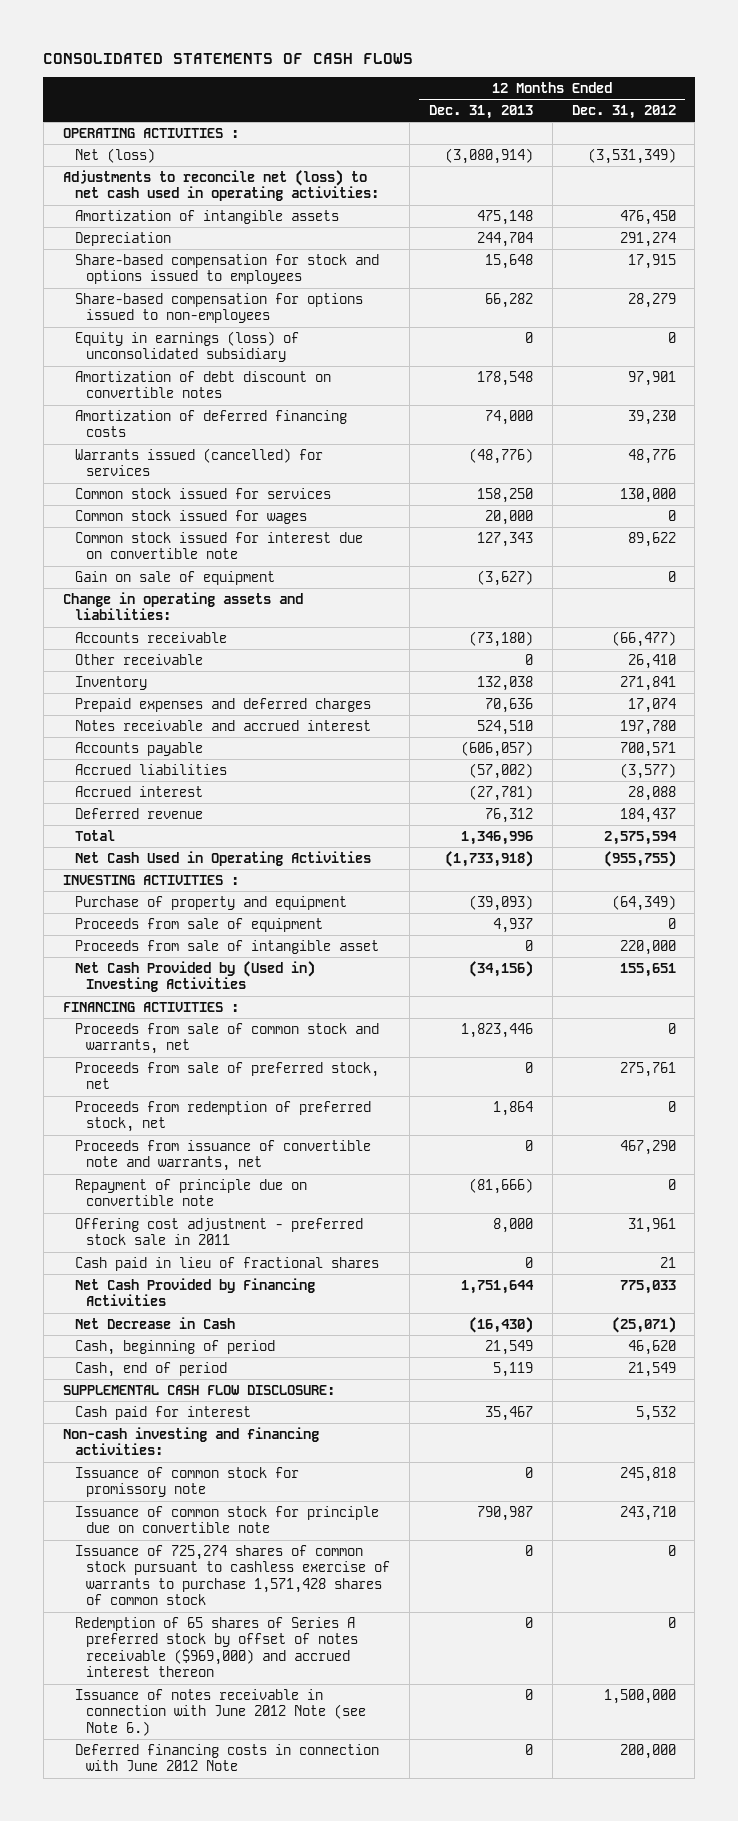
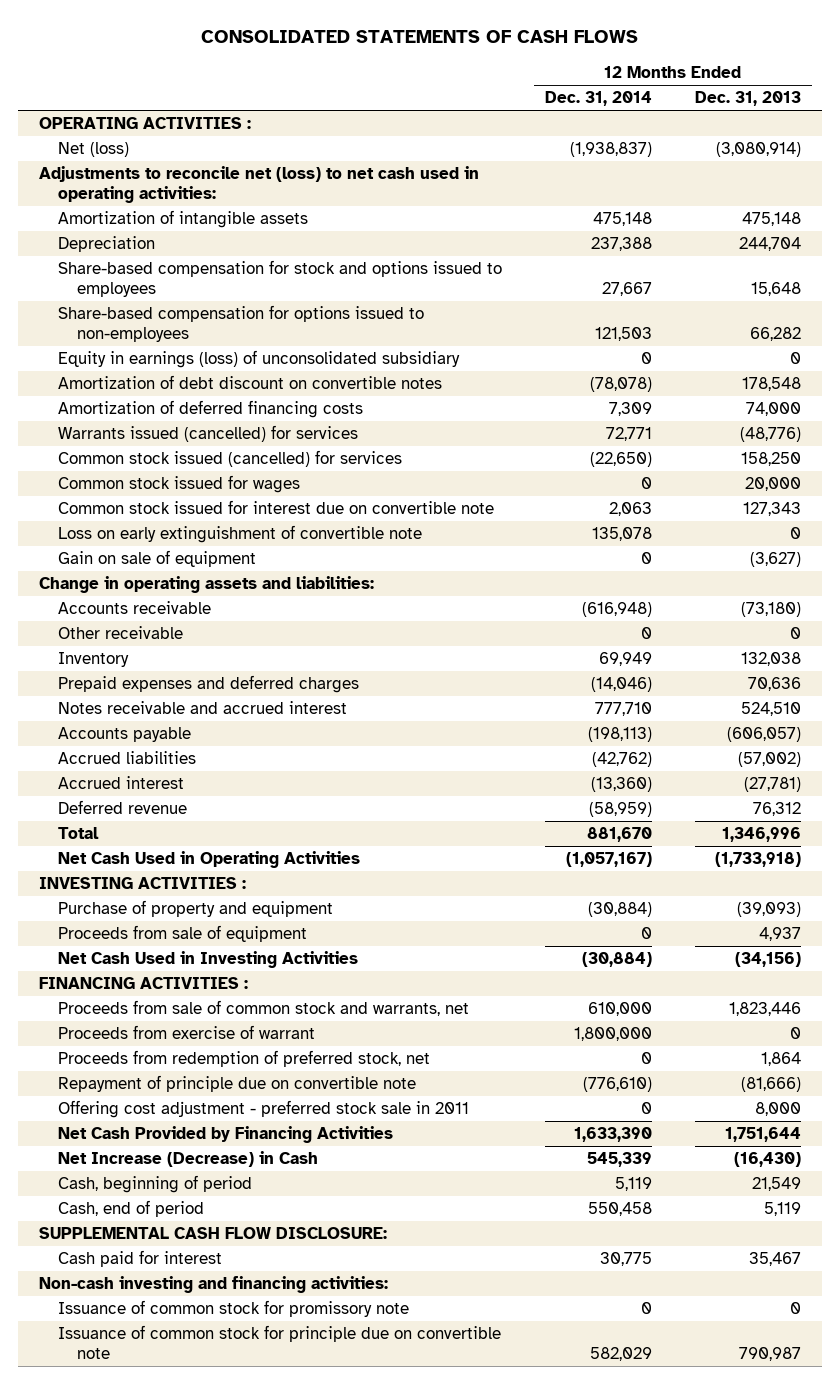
- | 12 Months Ended Dec. 31, 2013 | 12 Months Ended Dec. 31, 2012
+ | 12 Months Ended Dec. 31, 2014 | 12 Months Ended Dec. 31, 2013
- Common stock issued for services | 158,250 | 130,000
+ Common stock issued (cancelled) for services | (22,650) | 158,250
+ Loss on early extinguishment of convertible note | 135,078 | 0
- Proceeds from sale of intangible asset | 0 | 220,000
- Net Cash Provided by (Used in) Investing Activities | (34,156) | 155,651
+ Net Cash Used in Investing Activities | (30,884) | (34,156)
- Proceeds from sale of preferred stock, net | 0 | 275,761
+ Proceeds from exercise of warrant | 1,800,000 | 0
- Proceeds from issuance of convertible note and warrants, net | 0 | 467,290
- Cash paid in lieu of fractional shares | 0 | 21
- Net Decrease in Cash | (16,430) | (25,071)
+ Net Increase (Decrease) in Cash | 545,339 | (16,430)
- Issuance of 725,274 shares of common stock pursuant to cashless exercise of warrants to purchase 1,571,428 shares of common stock | 0 | 0
- Redemption of 65 shares of Series A preferred stock by offset of notes receivable ($969,000) and accrued interest thereon | 0 | 0
- Issuance of notes receivable in connection with June 2012 Note (see Note 6.) | 0 | 1,500,000
- Deferred financing costs in connection with June 2012 Note | 0 | 200,000

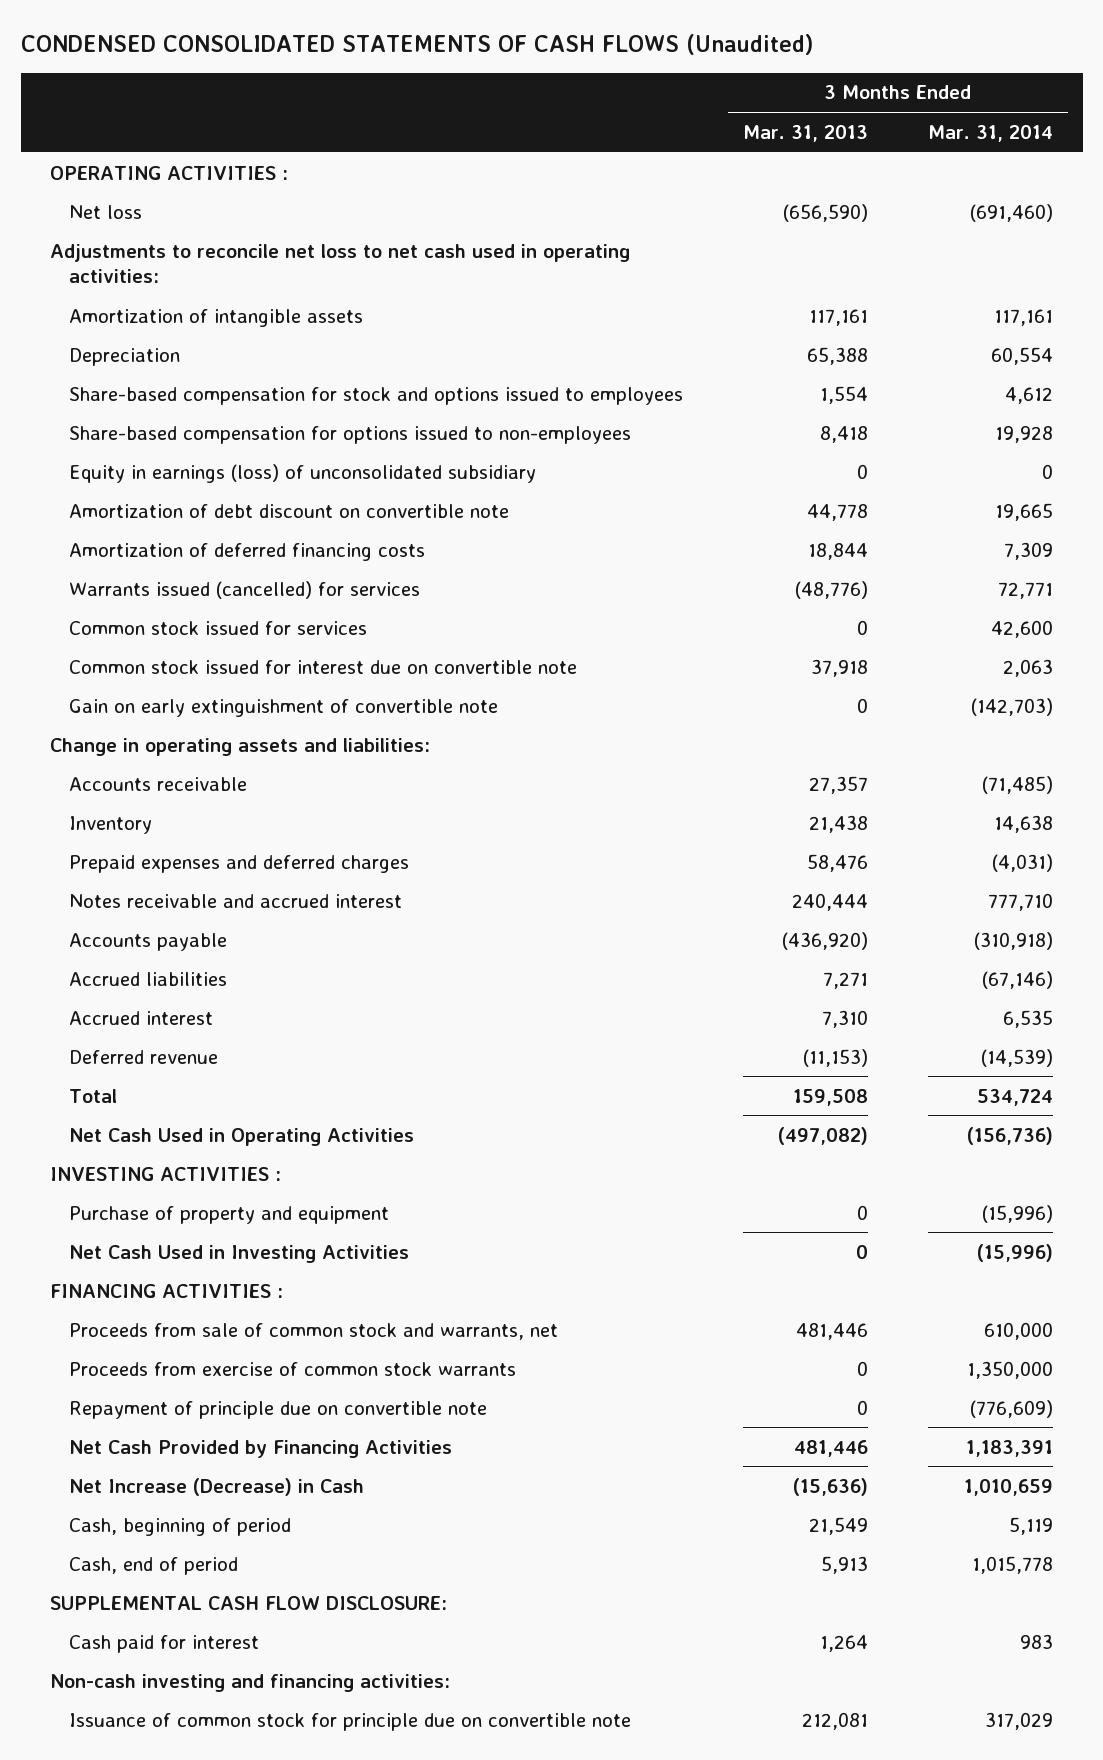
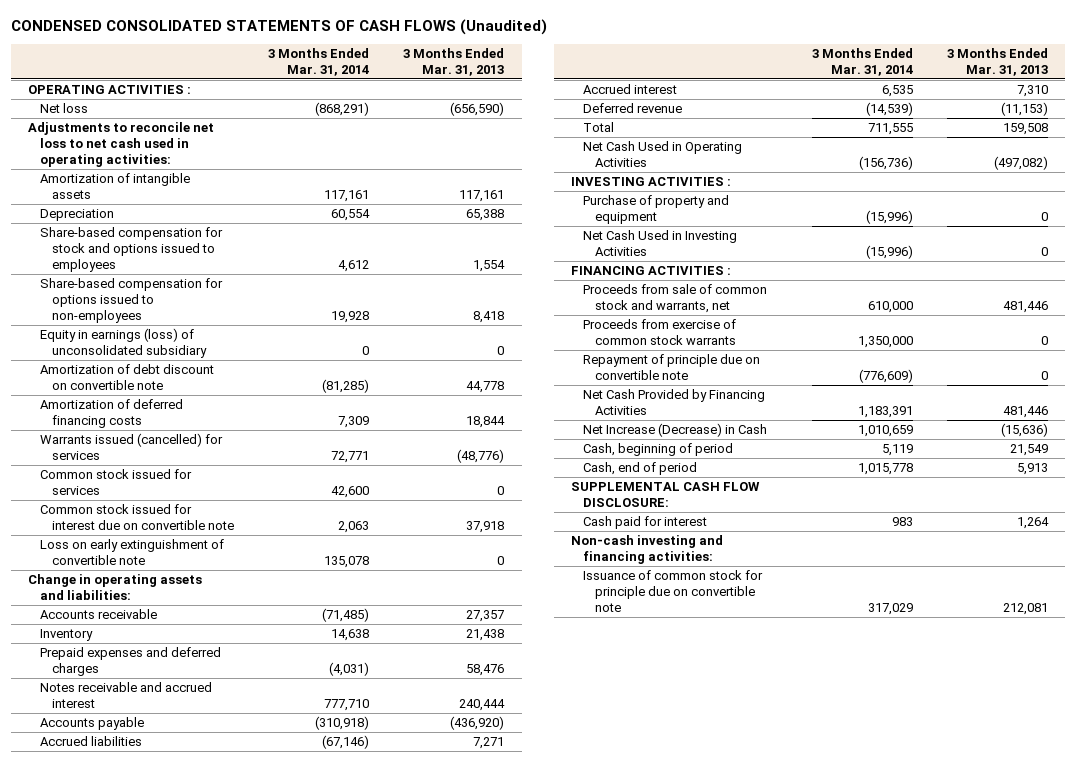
- | 3 Months Ended Mar. 31, 2013 | 3 Months Ended Mar. 31, 2014
+ | 3 Months Ended Mar. 31, 2014 | 3 Months Ended Mar. 31, 2013
- Net loss | (656,590) | (691,460)
+ Net loss | (868,291) | (656,590)
- Amortization of debt discount on convertible note | 44,778 | 19,665
+ Amortization of debt discount on convertible note | (81,285) | 44,778
- Gain on early extinguishment of convertible note | 0 | (142,703)
+ Loss on early extinguishment of convertible note | 135,078 | 0
- Total | 159,508 | 534,724
+ Total | 711,555 | 159,508

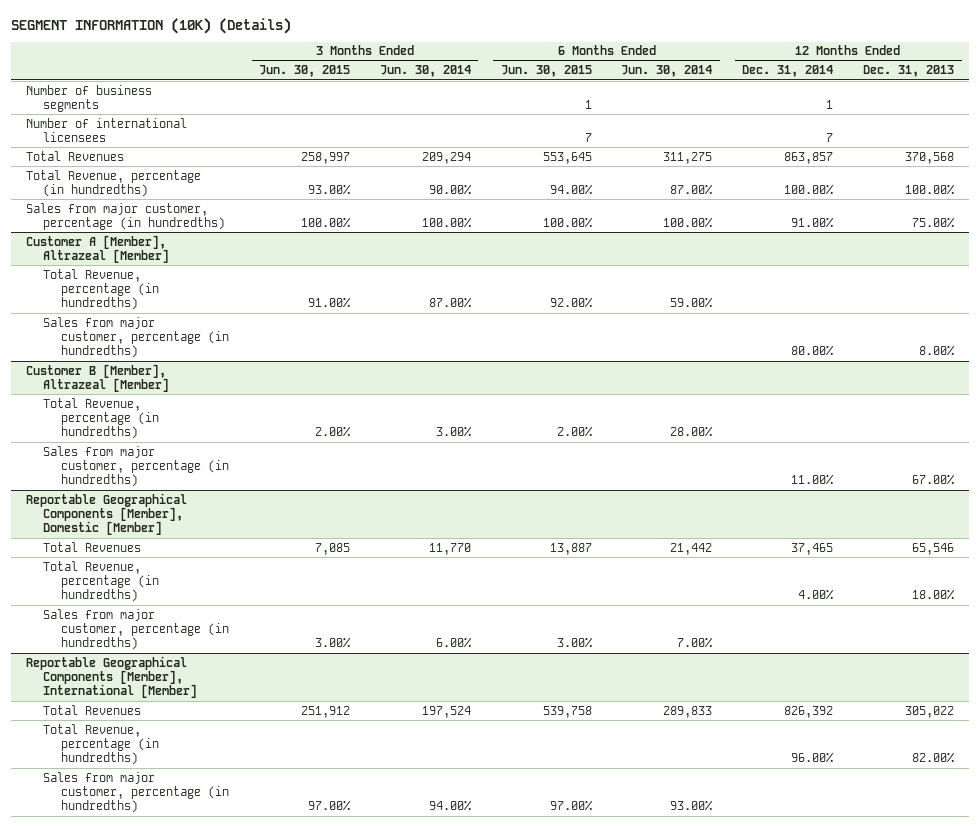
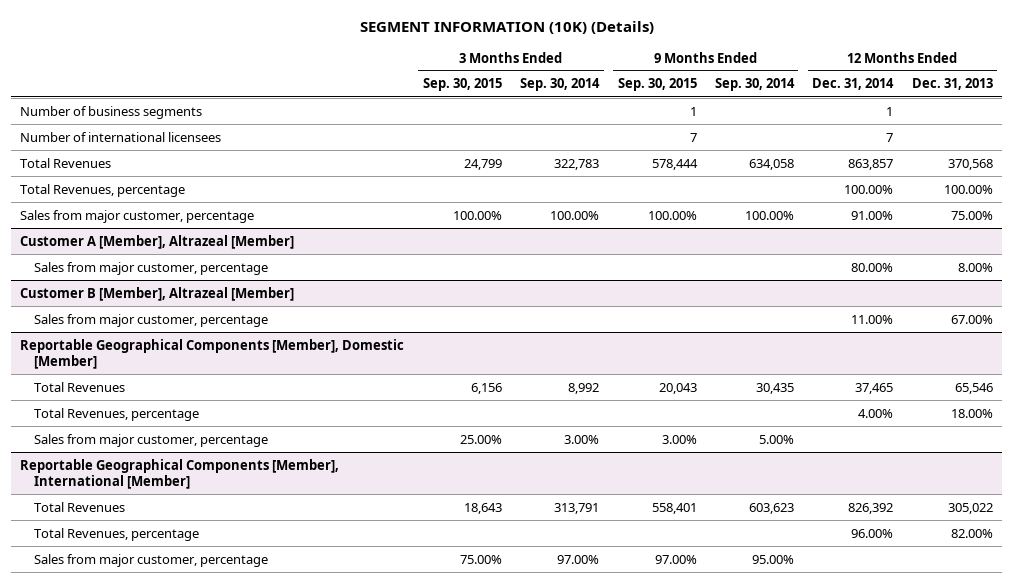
- | 3 Months Ended Jun. 30, 2015 | 3 Months Ended Jun. 30, 2014 | 6 Months Ended Jun. 30, 2015 | 6 Months Ended Jun. 30, 2014 | 12 Months Ended Dec. 31, 2014 | 12 Months Ended Dec. 31, 2013
+ | 3 Months Ended Sep. 30, 2015 | 3 Months Ended Sep. 30, 2014 | 9 Months Ended Sep. 30, 2015 | 9 Months Ended Sep. 30, 2014 | 12 Months Ended Dec. 31, 2014 | 12 Months Ended Dec. 31, 2013
- Total Revenue, percentage (in hundredths) | 93.00% | 90.00% | 94.00% | 87.00% | 100.00% | 100.00%
- Sales from major customer, percentage (in hundredths) | 100.00% | 100.00% | 100.00% | 100.00% | 91.00% | 75.00%
+ Total Revenues, percentage | | | | | 100.00% | 100.00%
+ Sales from major customer, percentage | 100.00% | 100.00% | 100.00% | 100.00% | 91.00% | 75.00%
@ Customer A [Member], Altrazeal [Member]
- Total Revenue, percentage (in hundredths) | 91.00% | 87.00% | 92.00% | 59.00% | |
- Sales from major customer, percentage (in hundredths) | | | | | 80.00% | 8.00%
+ Sales from major customer, percentage | | | | | 80.00% | 8.00%
@ Customer B [Member], Altrazeal [Member]
- Total Revenue, percentage (in hundredths) | 2.00% | 3.00% | 2.00% | 28.00% | |
- Sales from major customer, percentage (in hundredths) | | | | | 11.00% | 67.00%
+ Sales from major customer, percentage | | | | | 11.00% | 67.00%
@ Reportable Geographical Components [Member], Domestic [Member]
- Total Revenue, percentage (in hundredths) | | | | | 4.00% | 18.00%
- Sales from major customer, percentage (in hundredths) | 3.00% | 6.00% | 3.00% | 7.00% | |
+ Total Revenues, percentage | | | | | 4.00% | 18.00%
+ Sales from major customer, percentage | 25.00% | 3.00% | 3.00% | 5.00% | |
@ Reportable Geographical Components [Member], International [Member]
- Total Revenue, percentage (in hundredths) | | | | | 96.00% | 82.00%
- Sales from major customer, percentage (in hundredths) | 97.00% | 94.00% | 97.00% | 93.00% | |
+ Total Revenues, percentage | | | | | 96.00% | 82.00%
+ Sales from major customer, percentage | 75.00% | 97.00% | 97.00% | 95.00% | |

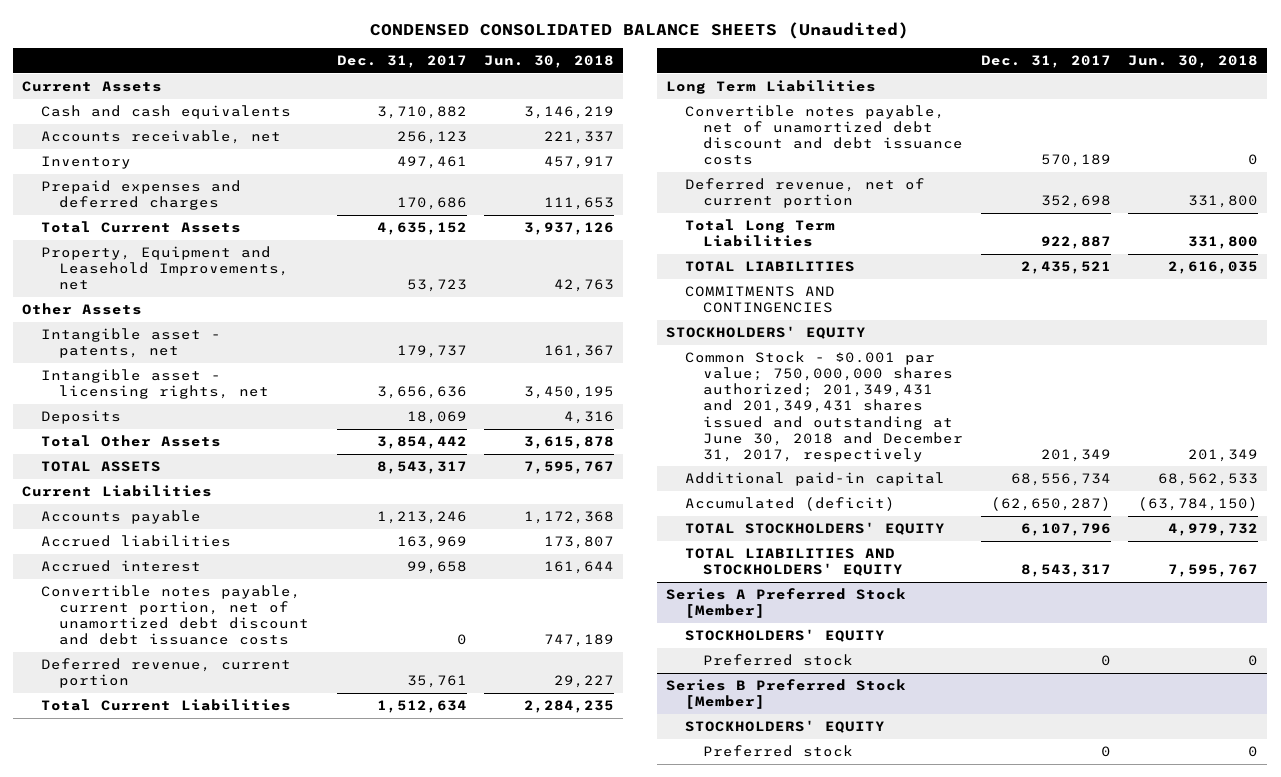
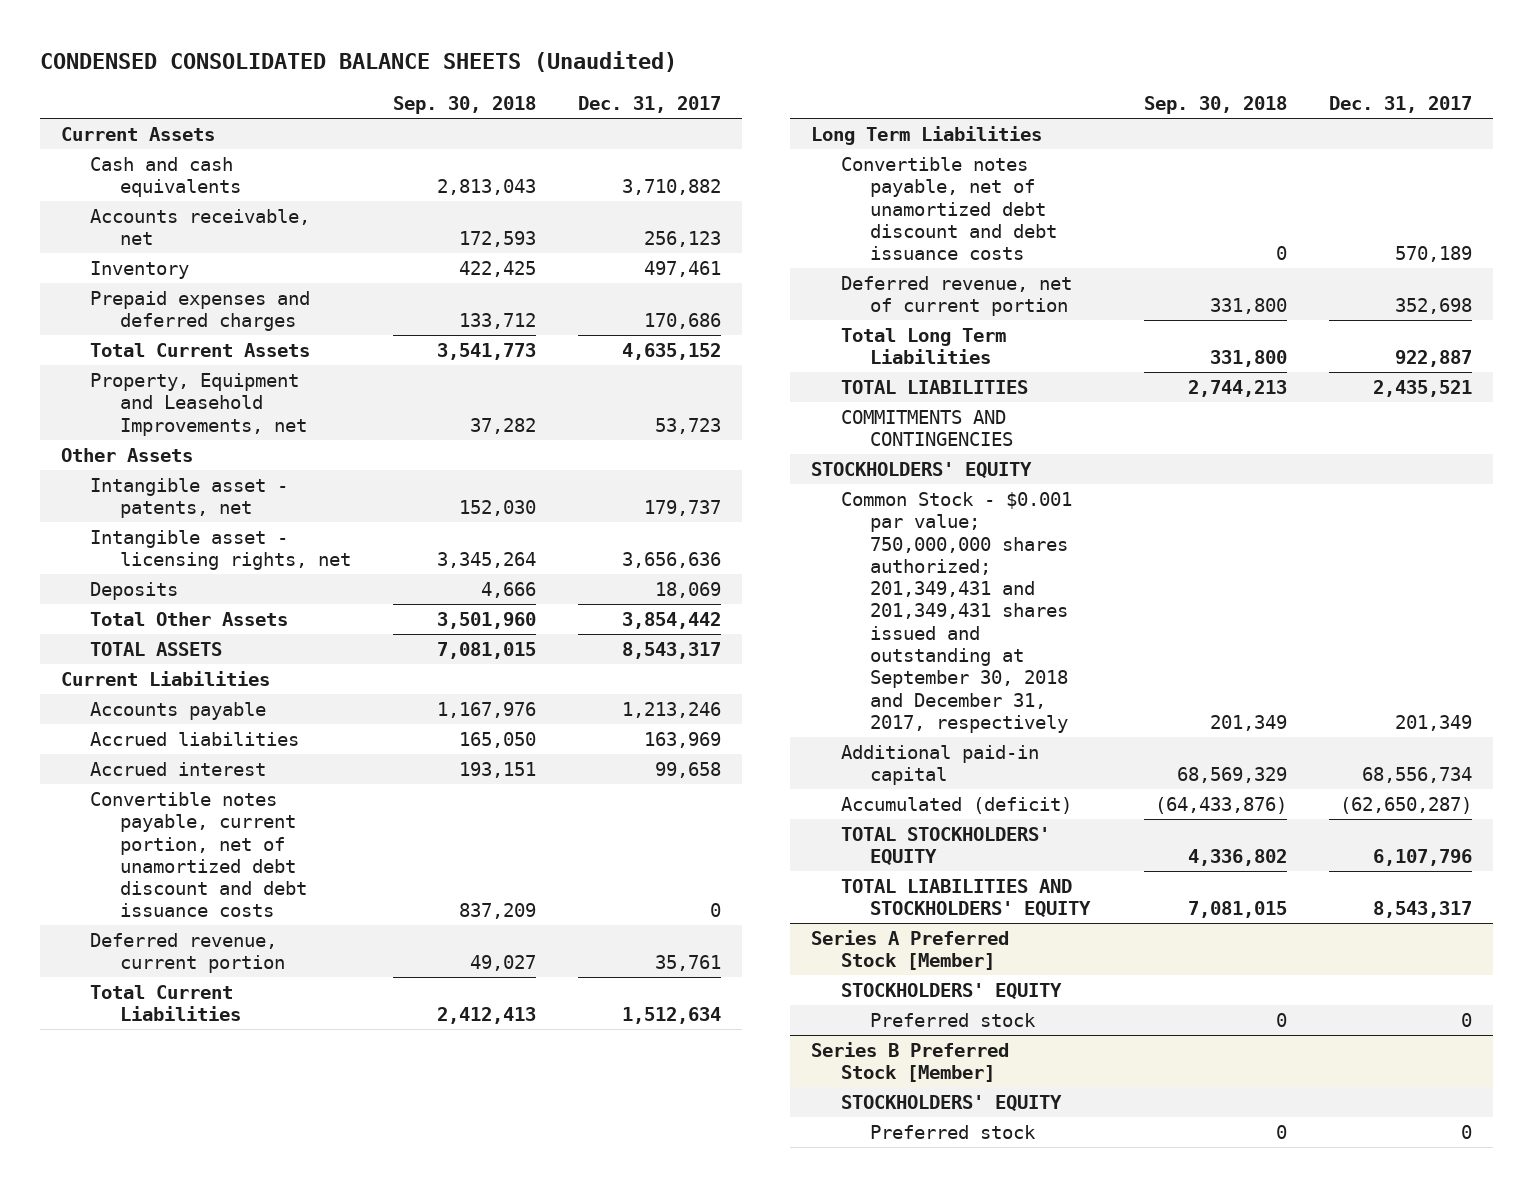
- | Dec. 31, 2017 | Jun. 30, 2018
+ | Sep. 30, 2018 | Dec. 31, 2017
- Common Stock - $0.001 par value; 750,000,000 shares authorized; 201,349,431 and 201,349,431 shares issued and outstanding at June 30, 2018 and December 31, 2017, respectively | 201,349 | 201,349
+ Common Stock - $0.001 par value; 750,000,000 shares authorized; 201,349,431 and 201,349,431 shares issued and outstanding at September 30, 2018 and December 31, 2017, respectively | 201,349 | 201,349

